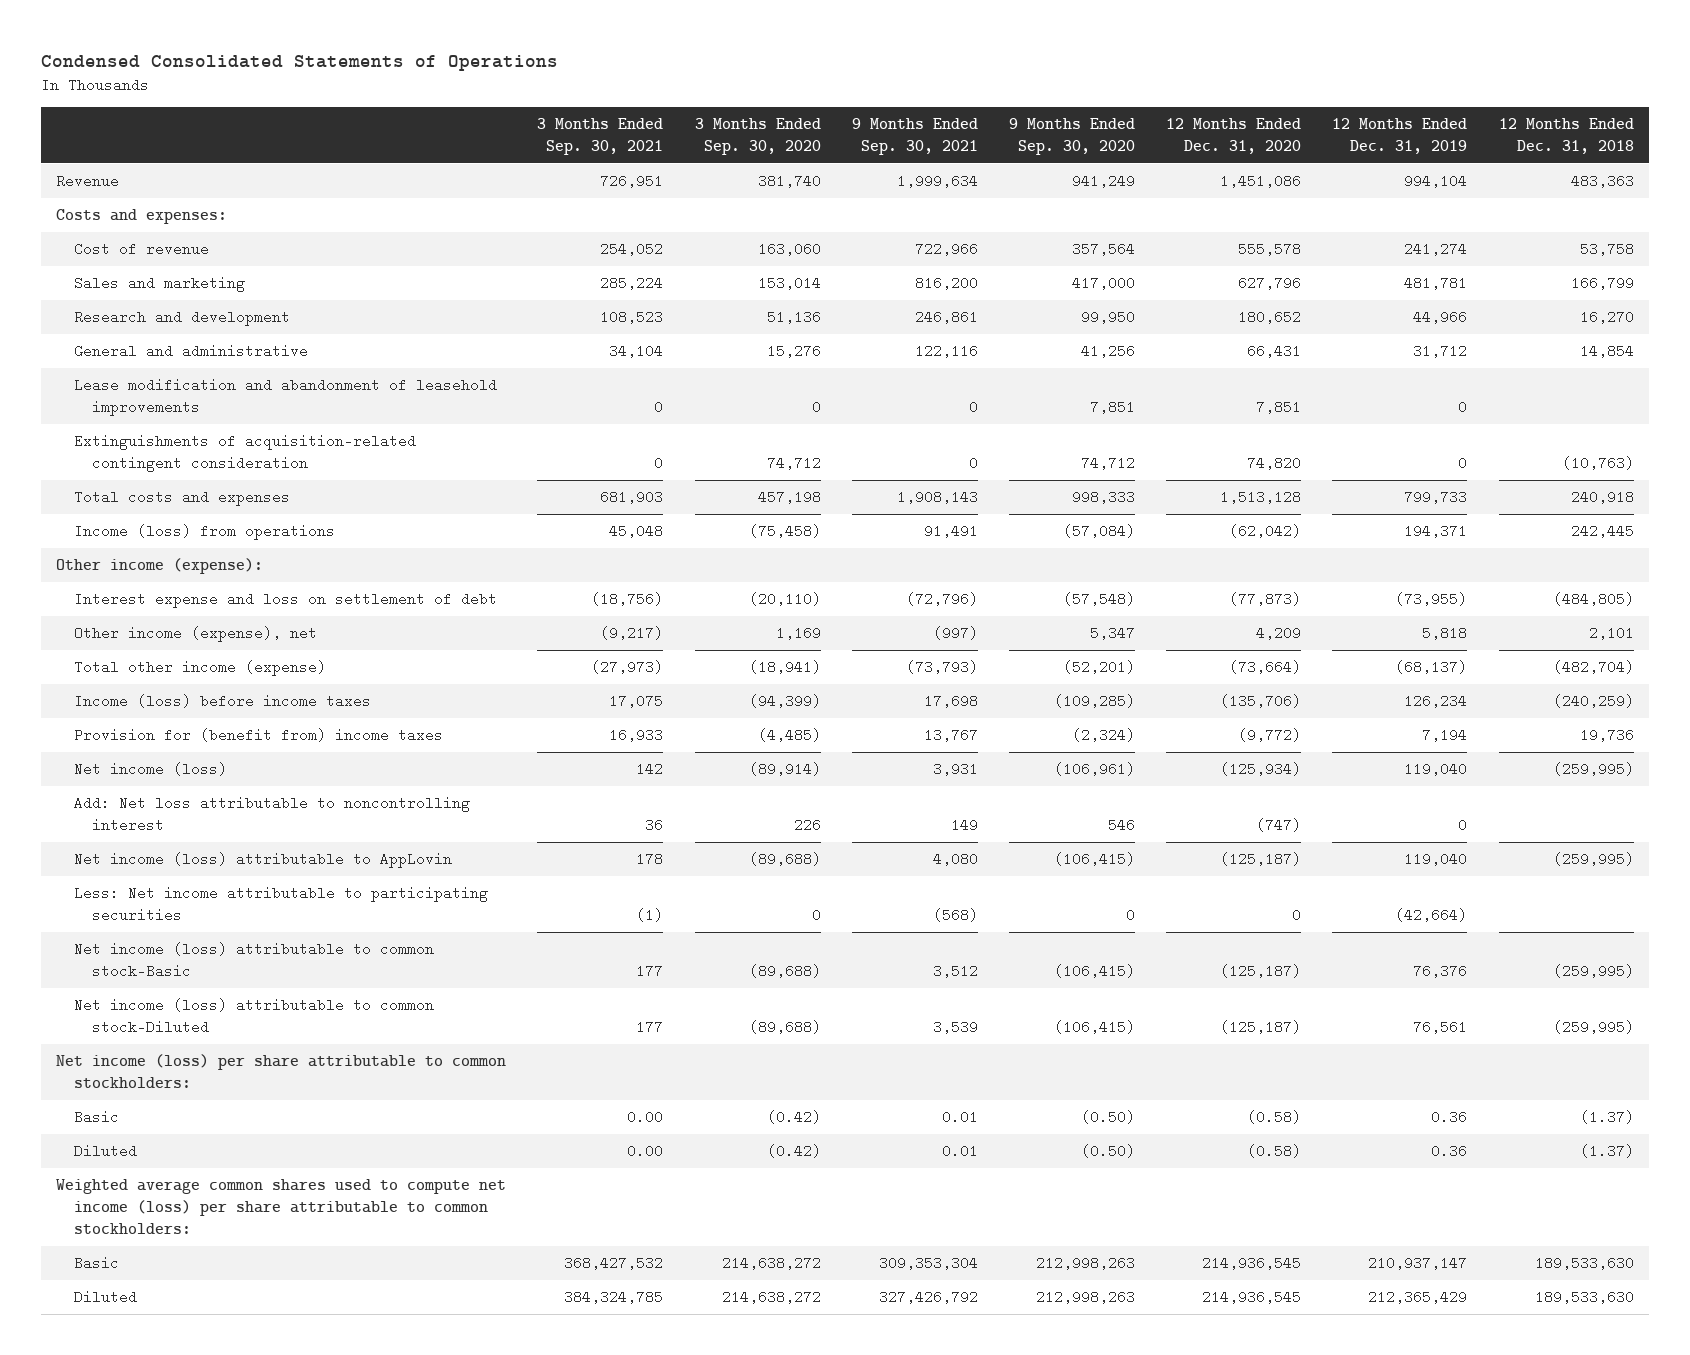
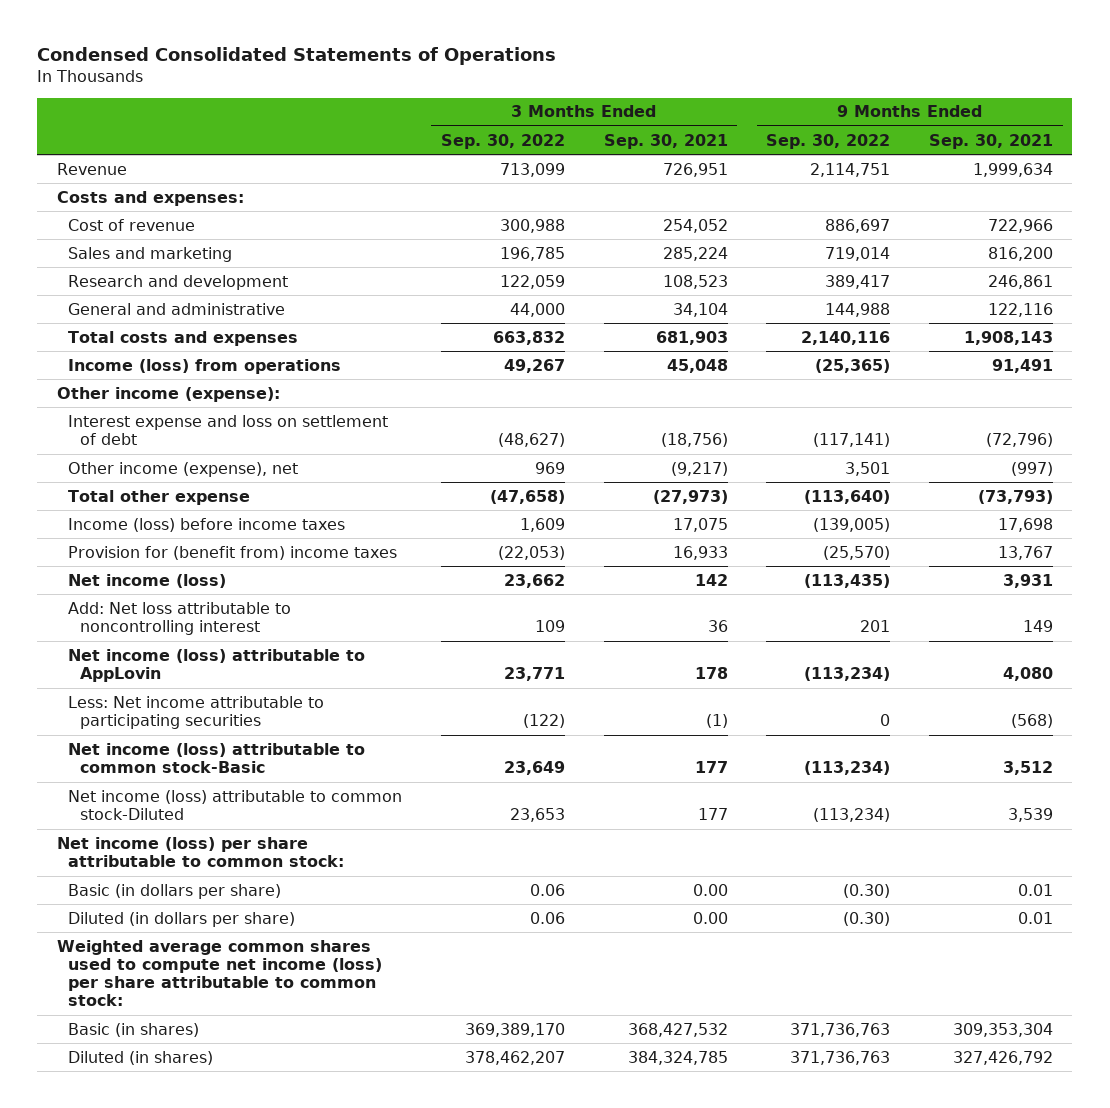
- | 3 Months Ended Sep. 30, 2021 | 3 Months Ended Sep. 30, 2020 | 9 Months Ended Sep. 30, 2021 | 9 Months Ended Sep. 30, 2020 | 12 Months Ended Dec. 31, 2020 | 12 Months Ended Dec. 31, 2019 | 12 Months Ended Dec. 31, 2018
+ | 3 Months Ended Sep. 30, 2022 | 3 Months Ended Sep. 30, 2021 | 9 Months Ended Sep. 30, 2022 | 9 Months Ended Sep. 30, 2021
- Lease modification and abandonment of leasehold improvements | 0 | 0 | 0 | 7,851 | 7,851 | 0 |
- Extinguishments of acquisition-related contingent consideration | 0 | 74,712 | 0 | 74,712 | 74,820 | 0 | (10,763)
- Total other income (expense) | (27,973) | (18,941) | (73,793) | (52,201) | (73,664) | (68,137) | (482,704)
+ Total other expense | (47,658) | (27,973) | (113,640) | (73,793)
- Net income (loss) per share attributable to common stockholders:
- Basic | 0.00 | (0.42) | 0.01 | (0.50) | (0.58) | 0.36 | (1.37)
- Diluted | 0.00 | (0.42) | 0.01 | (0.50) | (0.58) | 0.36 | (1.37)
- Weighted average common shares used to compute net income (loss) per share attributable to common stockholders:
- Basic | 368,427,532 | 214,638,272 | 309,353,304 | 212,998,263 | 214,936,545 | 210,937,147 | 189,533,630
- Diluted | 384,324,785 | 214,638,272 | 327,426,792 | 212,998,263 | 214,936,545 | 212,365,429 | 189,533,630
+ Net income (loss) per share attributable to common stock:
+ Basic (in dollars per share) | 0.06 | 0.00 | (0.30) | 0.01
+ Diluted (in dollars per share) | 0.06 | 0.00 | (0.30) | 0.01
+ Weighted average common shares used to compute net income (loss) per share attributable to common stock:
+ Basic (in shares) | 369,389,170 | 368,427,532 | 371,736,763 | 309,353,304
+ Diluted (in shares) | 378,462,207 | 384,324,785 | 371,736,763 | 327,426,792

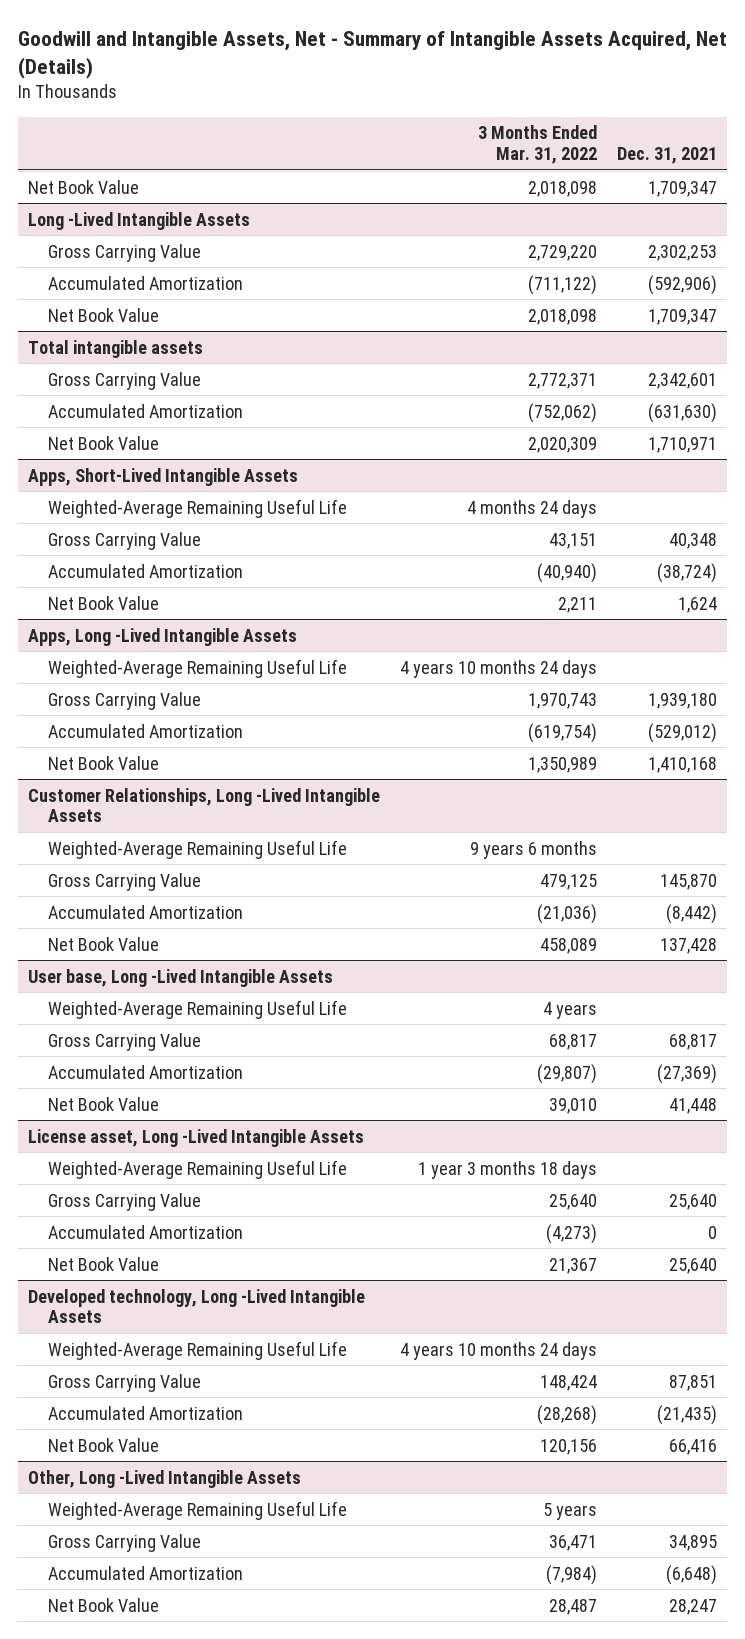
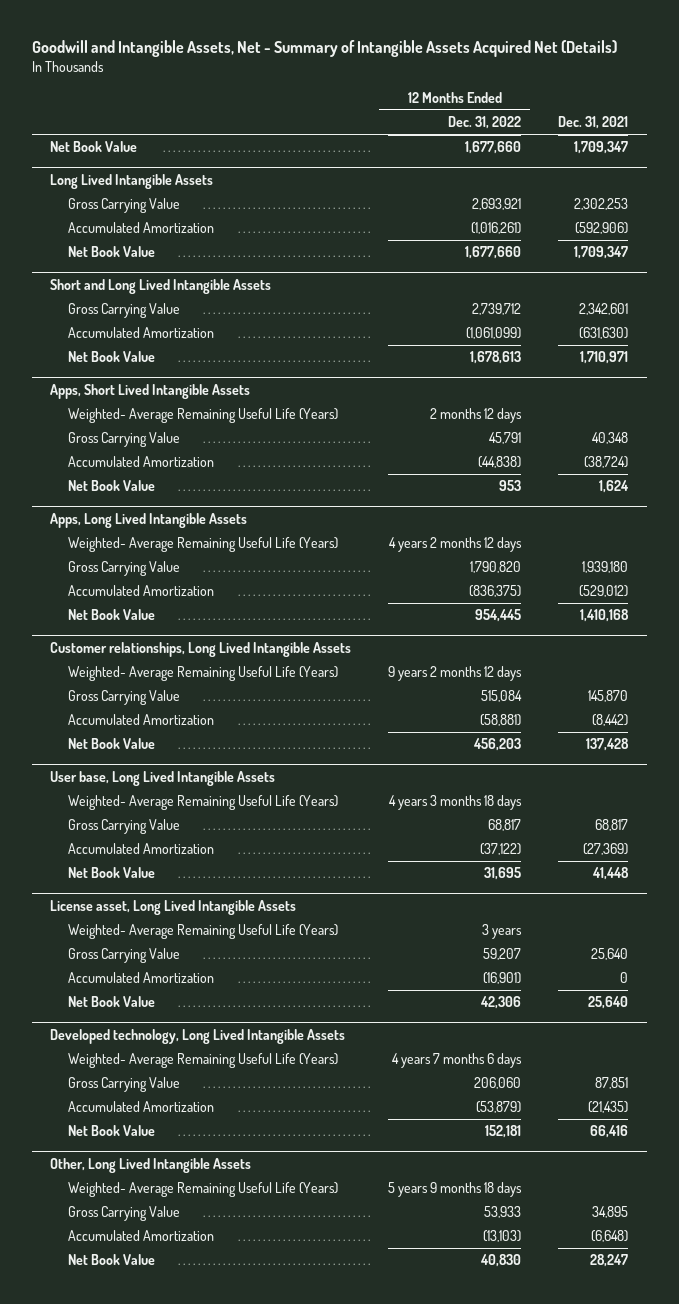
- Goodwill and Intangible Assets, Net - Summary of Intangible Assets Acquired, Net (Details)
+ Goodwill and Intangible Assets, Net - Summary of Intangible Assets Acquired Net (Details)
- | 3 Months Ended Mar. 31, 2022 | Dec. 31, 2021
+ | 12 Months Ended Dec. 31, 2022 | Dec. 31, 2021
- Long -Lived Intangible Assets
+ Long Lived Intangible Assets
- Total intangible assets
+ Short and Long Lived Intangible Assets
- Apps, Short-Lived Intangible Assets
- Weighted-Average Remaining Useful Life | 4 months 24 days |
+ Apps, Short Lived Intangible Assets
+ Weighted- Average Remaining Useful Life (Years) | 2 months 12 days |
- Apps, Long -Lived Intangible Assets
- Weighted-Average Remaining Useful Life | 4 years 10 months 24 days |
+ Apps, Long Lived Intangible Assets
+ Weighted- Average Remaining Useful Life (Years) | 4 years 2 months 12 days |
- Customer Relationships, Long -Lived Intangible Assets
- Weighted-Average Remaining Useful Life | 9 years 6 months |
+ Customer relationships, Long Lived Intangible Assets
+ Weighted- Average Remaining Useful Life (Years) | 9 years 2 months 12 days |
- User base, Long -Lived Intangible Assets
- Weighted-Average Remaining Useful Life | 4 years |
+ User base, Long Lived Intangible Assets
+ Weighted- Average Remaining Useful Life (Years) | 4 years 3 months 18 days |
- License asset, Long -Lived Intangible Assets
- Weighted-Average Remaining Useful Life | 1 year 3 months 18 days |
+ License asset, Long Lived Intangible Assets
+ Weighted- Average Remaining Useful Life (Years) | 3 years |
- Developed technology, Long -Lived Intangible Assets
- Weighted-Average Remaining Useful Life | 4 years 10 months 24 days |
+ Developed technology, Long Lived Intangible Assets
+ Weighted- Average Remaining Useful Life (Years) | 4 years 7 months 6 days |
- Other, Long -Lived Intangible Assets
- Weighted-Average Remaining Useful Life | 5 years |
+ Other, Long Lived Intangible Assets
+ Weighted- Average Remaining Useful Life (Years) | 5 years 9 months 18 days |

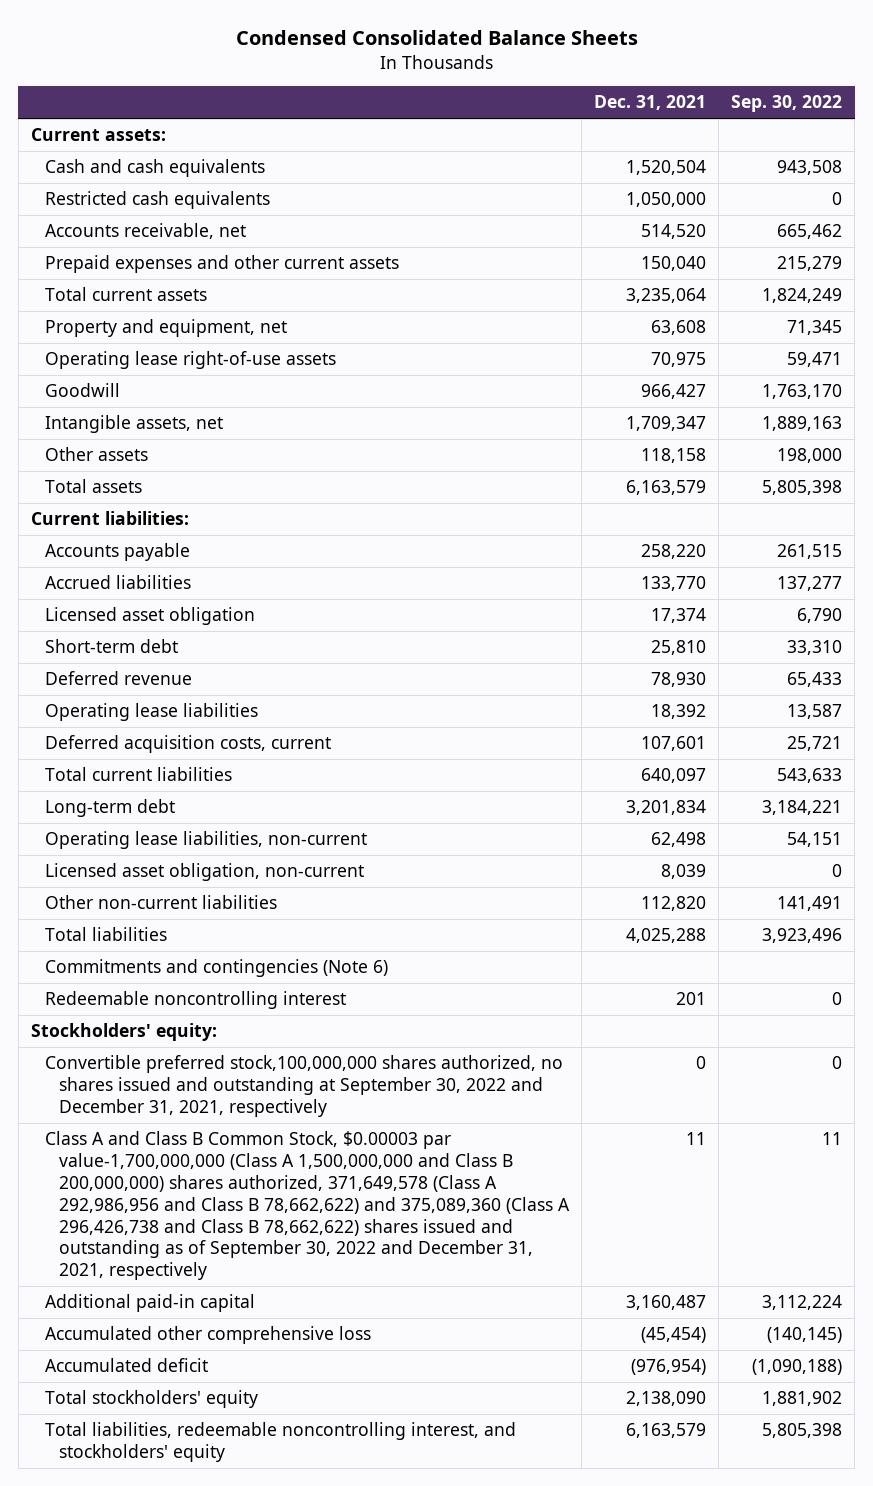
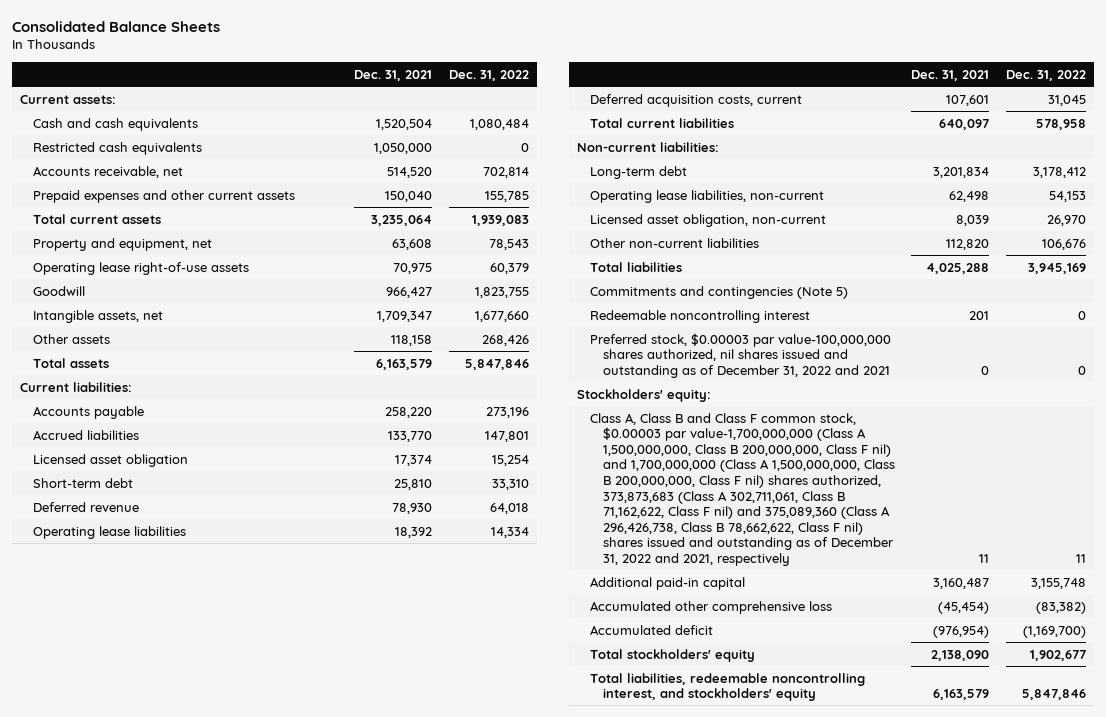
- Condensed Consolidated Balance Sheets
+ Consolidated Balance Sheets
- | Dec. 31, 2021 | Sep. 30, 2022
+ | Dec. 31, 2021 | Dec. 31, 2022
+ Non-current liabilities:
- Commitments and contingencies (Note 6)
+ Commitments and contingencies (Note 5)
+ Preferred stock, $0.00003 par value-100,000,000 shares authorized, nil shares issued and outstanding as of December 31, 2022 and 2021 | 0 | 0
- Convertible preferred stock,100,000,000 shares authorized, no shares issued and outstanding at September 30, 2022 and December 31, 2021, respectively | 0 | 0
- Class A and Class B Common Stock, $0.00003 par value-1,700,000,000 (Class A 1,500,000,000 and Class B 200,000,000) shares authorized, 371,649,578 (Class A 292,986,956 and Class B 78,662,622) and 375,089,360 (Class A 296,426,738 and Class B 78,662,622) shares issued and outstanding as of September 30, 2022 and December 31, 2021, respectively | 11 | 11
+ Class A, Class B and Class F common stock, $0.00003 par value-1,700,000,000 (Class A 1,500,000,000, Class B 200,000,000, Class F nil) and 1,700,000,000 (Class A 1,500,000,000, Class B 200,000,000, Class F nil) shares authorized, 373,873,683 (Class A 302,711,061, Class B 71,162,622, Class F nil) and 375,089,360 (Class A 296,426,738, Class B 78,662,622, Class F nil) shares issued and outstanding as of December 31, 2022 and 2021, respectively | 11 | 11

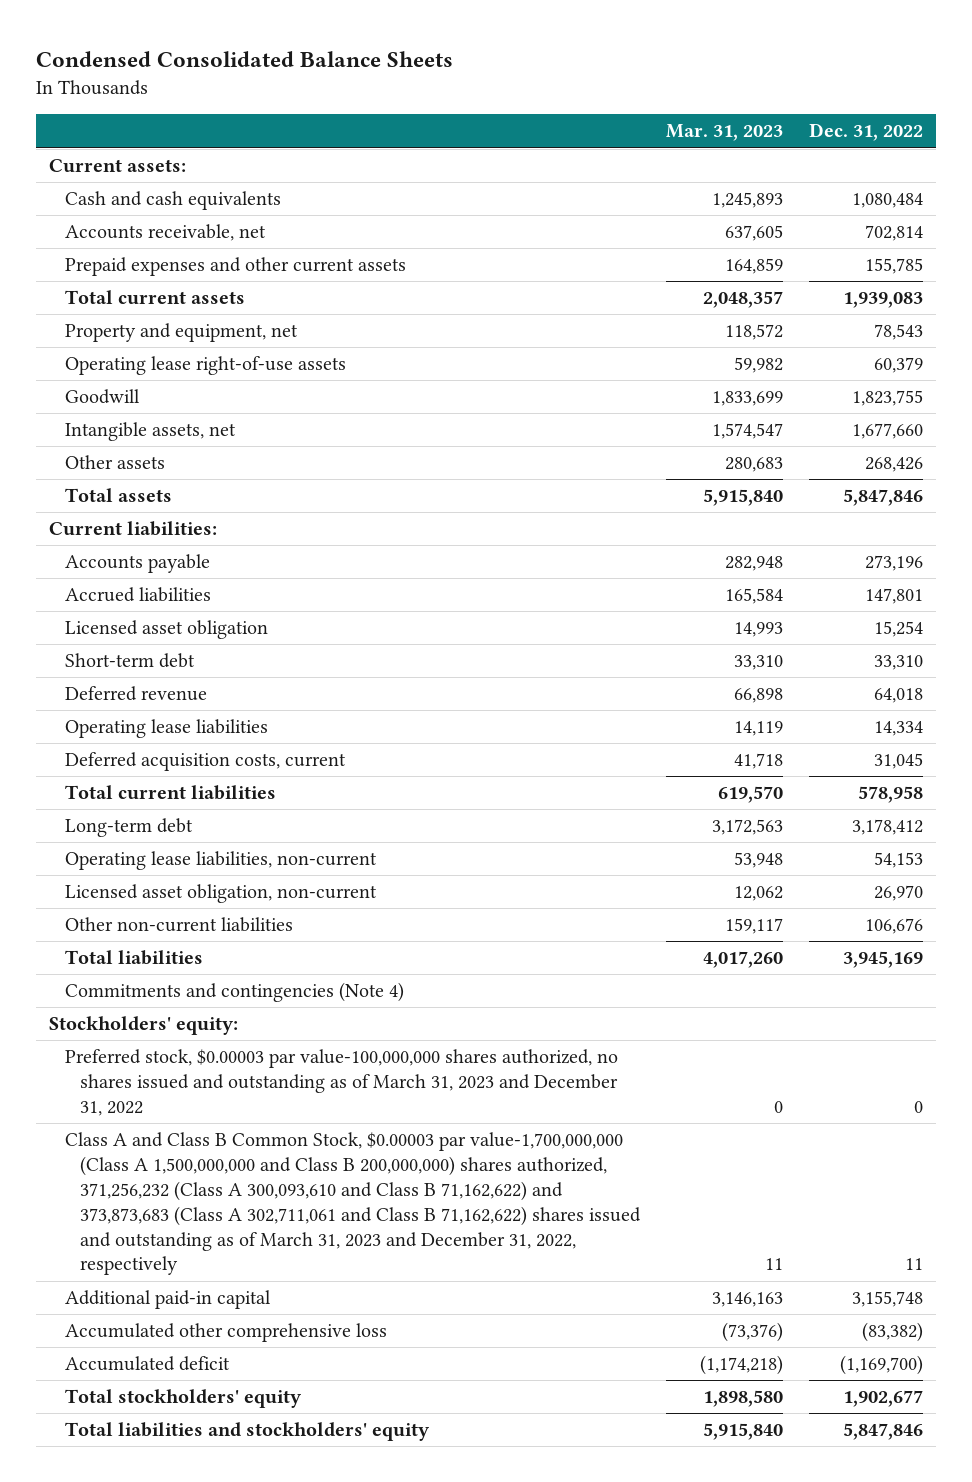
- Consolidated Balance Sheets
+ Condensed Consolidated Balance Sheets
- | Dec. 31, 2021 | Dec. 31, 2022
+ | Mar. 31, 2023 | Dec. 31, 2022
- Restricted cash equivalents | 1,050,000 | 0
- Non-current liabilities:
- Commitments and contingencies (Note 5)
- Redeemable noncontrolling interest | 201 | 0
- Preferred stock, $0.00003 par value-100,000,000 shares authorized, nil shares issued and outstanding as of December 31, 2022 and 2021 | 0 | 0
+ Commitments and contingencies (Note 4)
- Class A, Class B and Class F common stock, $0.00003 par value-1,700,000,000 (Class A 1,500,000,000, Class B 200,000,000, Class F nil) and 1,700,000,000 (Class A 1,500,000,000, Class B 200,000,000, Class F nil) shares authorized, 373,873,683 (Class A 302,711,061, Class B 71,162,622, Class F nil) and 375,089,360 (Class A 296,426,738, Class B 78,662,622, Class F nil) shares issued and outstanding as of December 31, 2022 and 2021, respectively | 11 | 11
+ Preferred stock, $0.00003 par value-100,000,000 shares authorized, no shares issued and outstanding as of March 31, 2023 and December 31, 2022 | 0 | 0
+ Class A and Class B Common Stock, $0.00003 par value-1,700,000,000 (Class A 1,500,000,000 and Class B 200,000,000) shares authorized, 371,256,232 (Class A 300,093,610 and Class B 71,162,622) and 373,873,683 (Class A 302,711,061 and Class B 71,162,622) shares issued and outstanding as of March 31, 2023 and December 31, 2022, respectively | 11 | 11
- Total liabilities, redeemable noncontrolling interest, and stockholders' equity | 6,163,579 | 5,847,846
+ Total liabilities and stockholders' equity | 5,915,840 | 5,847,846

